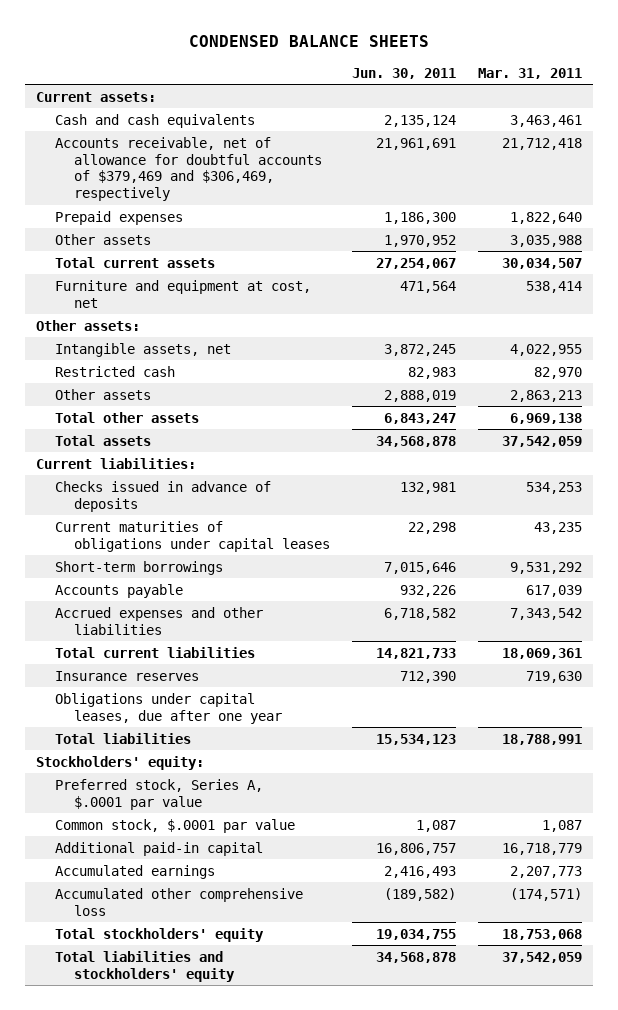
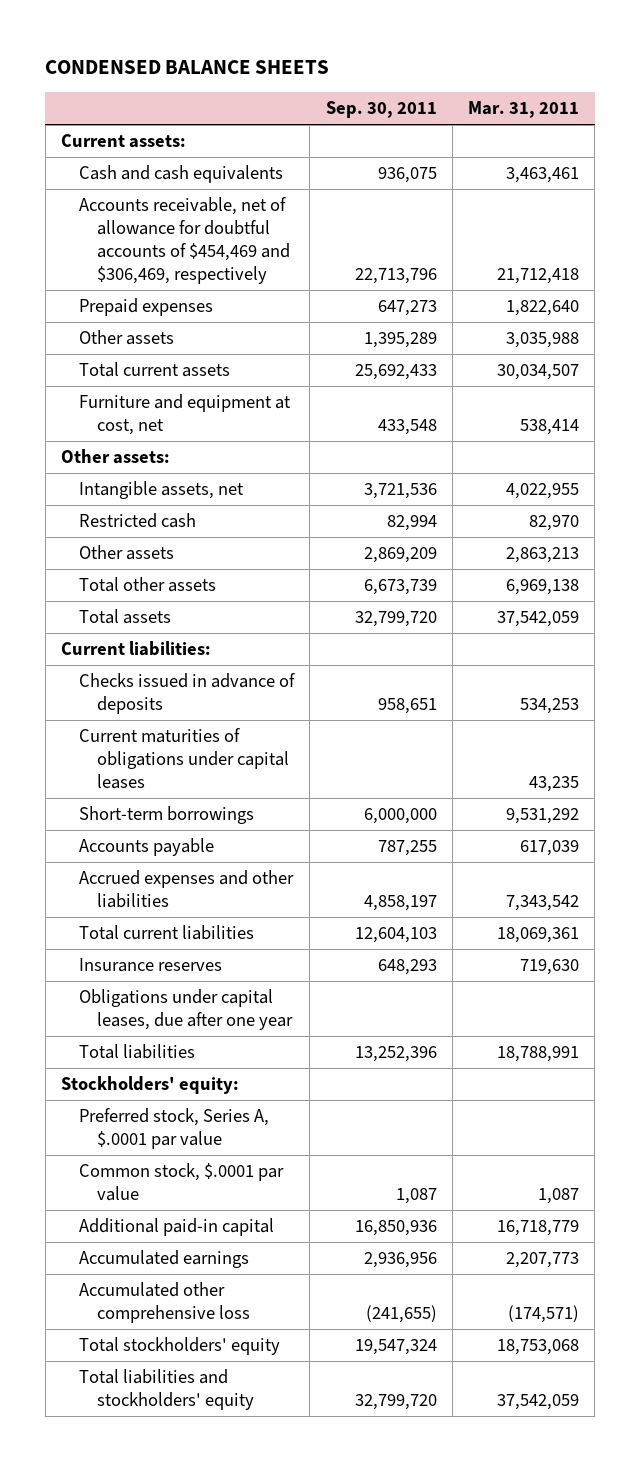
- | Jun. 30, 2011 | Mar. 31, 2011
+ | Sep. 30, 2011 | Mar. 31, 2011
- Accounts receivable, net of allowance for doubtful accounts of $379,469 and $306,469, respectively | 21,961,691 | 21,712,418
+ Accounts receivable, net of allowance for doubtful accounts of $454,469 and $306,469, respectively | 22,713,796 | 21,712,418

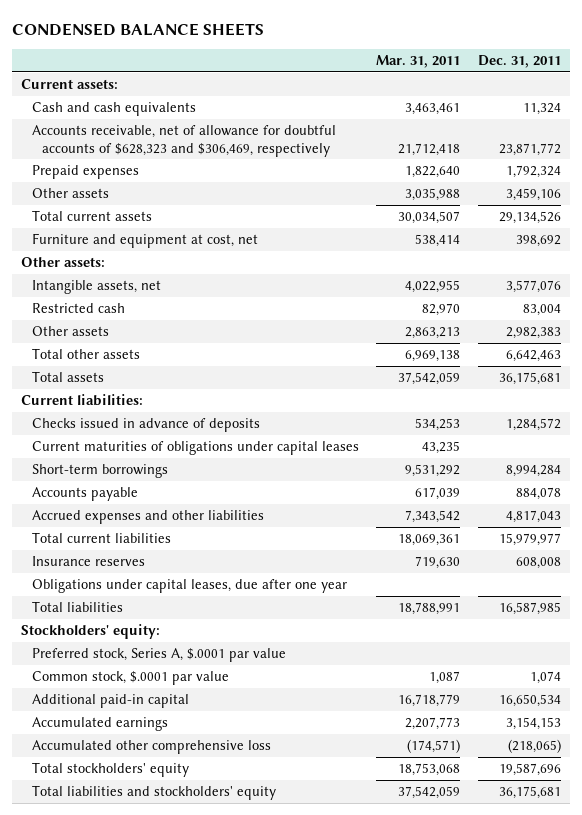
- | Sep. 30, 2011 | Mar. 31, 2011
+ | Mar. 31, 2011 | Dec. 31, 2011
- Accounts receivable, net of allowance for doubtful accounts of $454,469 and $306,469, respectively | 22,713,796 | 21,712,418
+ Accounts receivable, net of allowance for doubtful accounts of $628,323 and $306,469, respectively | 21,712,418 | 23,871,772

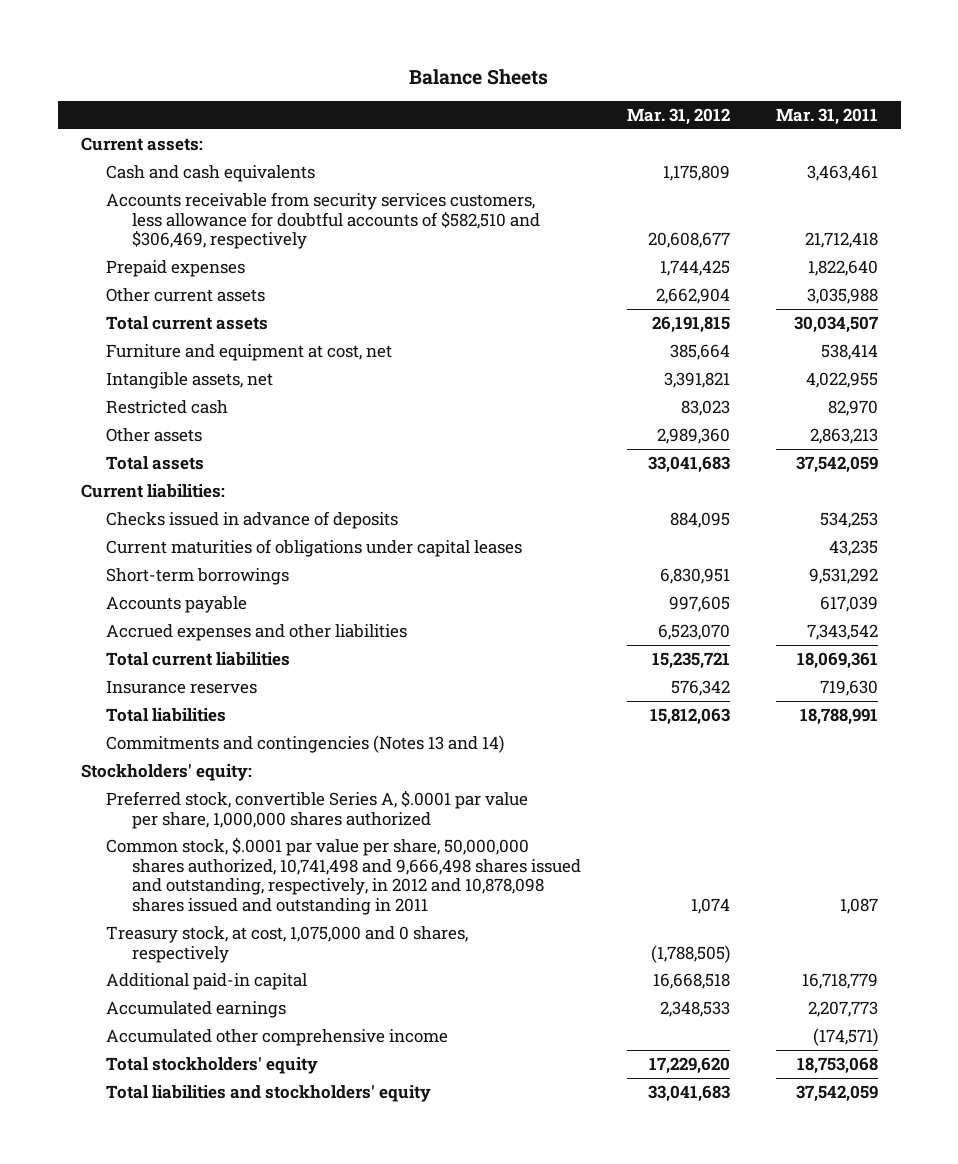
- CONDENSED BALANCE SHEETS
+ Balance Sheets
- | Mar. 31, 2011 | Dec. 31, 2011
+ | Mar. 31, 2012 | Mar. 31, 2011
- Accounts receivable, net of allowance for doubtful accounts of $628,323 and $306,469, respectively | 21,712,418 | 23,871,772
+ Accounts receivable from security services customers, less allowance for doubtful accounts of $582,510 and $306,469, respectively | 20,608,677 | 21,712,418
- Other assets | 3,035,988 | 3,459,106
+ Other current assets | 2,662,904 | 3,035,988
- Other assets:
- Total other assets | 6,969,138 | 6,642,463
- Obligations under capital leases, due after one year
+ Commitments and contingencies (Notes 13 and 14)
- Preferred stock, Series A, $.0001 par value
- Common stock, $.0001 par value | 1,087 | 1,074
+ Preferred stock, convertible Series A, $.0001 par value per share, 1,000,000 shares authorized
+ Common stock, $.0001 par value per share, 50,000,000 shares authorized, 10,741,498 and 9,666,498 shares issued and outstanding, respectively, in 2012 and 10,878,098 shares issued and outstanding in 2011 | 1,074 | 1,087
+ Treasury stock, at cost, 1,075,000 and 0 shares, respectively | (1,788,505) |
- Accumulated other comprehensive loss | (174,571) | (218,065)
+ Accumulated other comprehensive income | | (174,571)

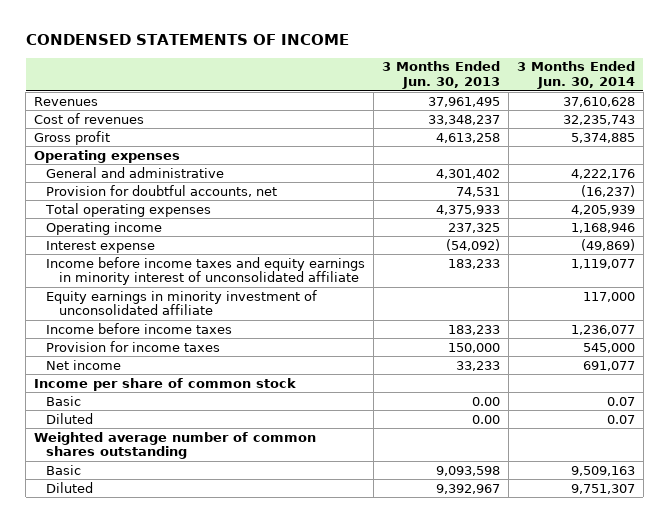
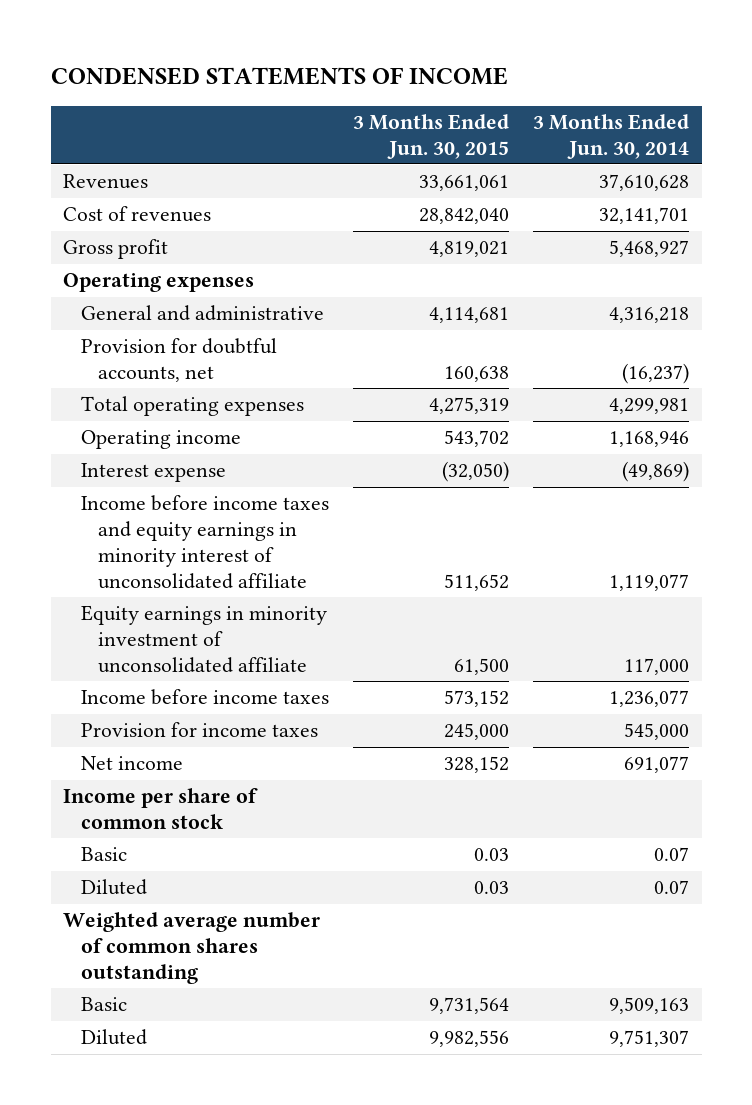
- | 3 Months Ended Jun. 30, 2013 | 3 Months Ended Jun. 30, 2014
+ | 3 Months Ended Jun. 30, 2015 | 3 Months Ended Jun. 30, 2014
- Cost of revenues | 33,348,237 | 32,235,743
- Gross profit | 4,613,258 | 5,374,885
+ Cost of revenues | 28,842,040 | 32,141,701
+ Gross profit | 4,819,021 | 5,468,927
- General and administrative | 4,301,402 | 4,222,176
+ General and administrative | 4,114,681 | 4,316,218
- Total operating expenses | 4,375,933 | 4,205,939
+ Total operating expenses | 4,275,319 | 4,299,981

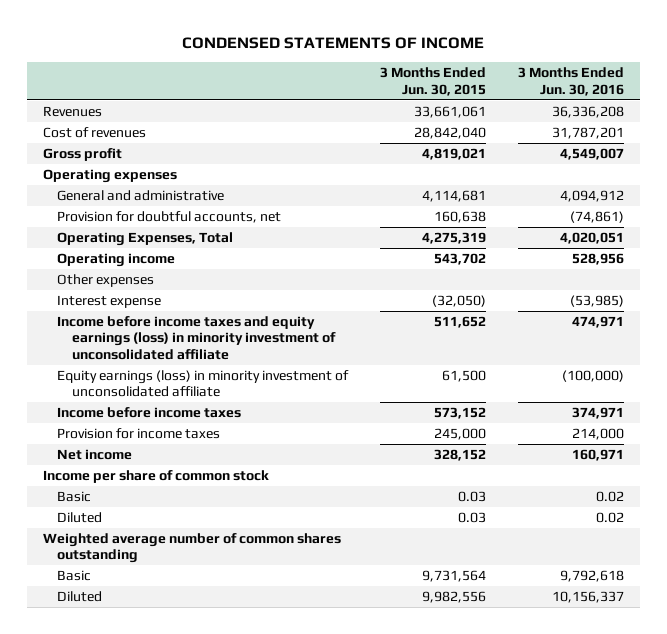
- | 3 Months Ended Jun. 30, 2015 | 3 Months Ended Jun. 30, 2014
+ | 3 Months Ended Jun. 30, 2015 | 3 Months Ended Jun. 30, 2016
- Total operating expenses | 4,275,319 | 4,299,981
+ Operating Expenses, Total | 4,275,319 | 4,020,051
+ Other expenses
- Income before income taxes and equity earnings in minority interest of unconsolidated affiliate | 511,652 | 1,119,077
- Equity earnings in minority investment of unconsolidated affiliate | 61,500 | 117,000
+ Income before income taxes and equity earnings (loss) in minority investment of unconsolidated affiliate | 511,652 | 474,971
+ Equity earnings (loss) in minority investment of unconsolidated affiliate | 61,500 | (100,000)

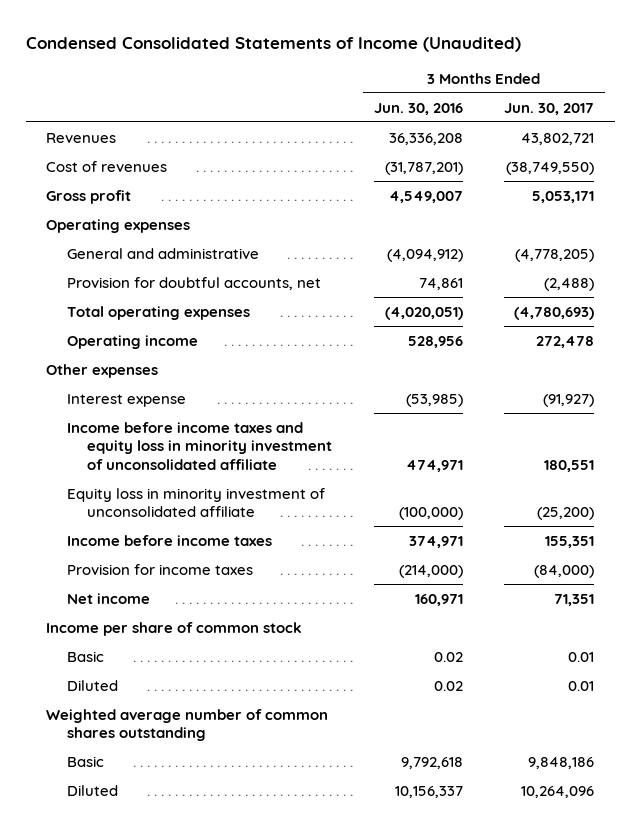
- CONDENSED STATEMENTS OF INCOME
+ Condensed Consolidated Statements of Income (Unaudited)
- | 3 Months Ended Jun. 30, 2015 | 3 Months Ended Jun. 30, 2016
+ | 3 Months Ended Jun. 30, 2016 | 3 Months Ended Jun. 30, 2017
- Cost of revenues | 28,842,040 | 31,787,201
+ Cost of revenues | (31,787,201) | (38,749,550)
- General and administrative | 4,114,681 | 4,094,912
- Provision for doubtful accounts, net | 160,638 | (74,861)
- Operating Expenses, Total | 4,275,319 | 4,020,051
+ General and administrative | (4,094,912) | (4,778,205)
+ Provision for doubtful accounts, net | 74,861 | (2,488)
+ Total operating expenses | (4,020,051) | (4,780,693)
- Income before income taxes and equity earnings (loss) in minority investment of unconsolidated affiliate | 511,652 | 474,971
- Equity earnings (loss) in minority investment of unconsolidated affiliate | 61,500 | (100,000)
+ Income before income taxes and equity loss in minority investment of unconsolidated affiliate | 474,971 | 180,551
+ Equity loss in minority investment of unconsolidated affiliate | (100,000) | (25,200)
- Provision for income taxes | 245,000 | 214,000
+ Provision for income taxes | (214,000) | (84,000)

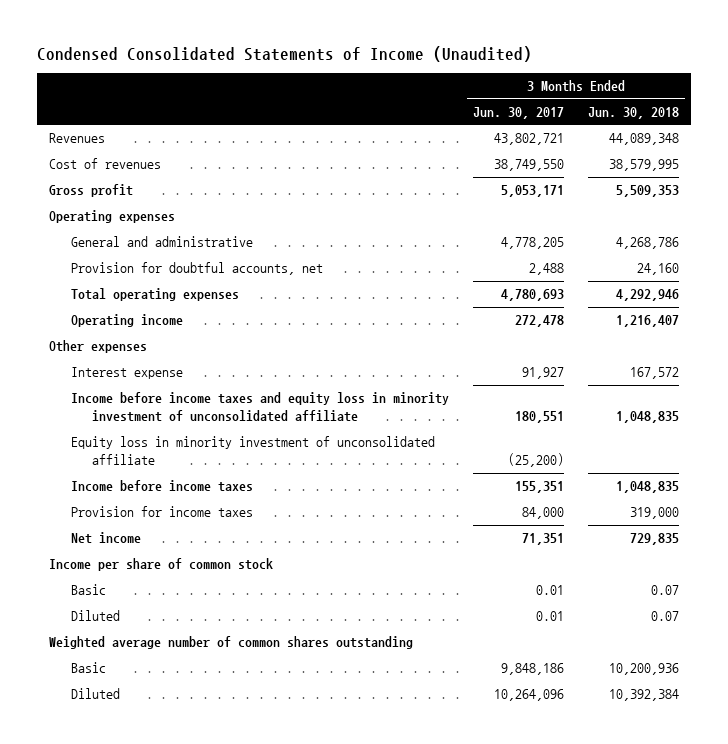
- | 3 Months Ended Jun. 30, 2016 | 3 Months Ended Jun. 30, 2017
+ | 3 Months Ended Jun. 30, 2017 | 3 Months Ended Jun. 30, 2018
- Cost of revenues | (31,787,201) | (38,749,550)
+ Cost of revenues | 38,749,550 | 38,579,995
- General and administrative | (4,094,912) | (4,778,205)
- Provision for doubtful accounts, net | 74,861 | (2,488)
- Total operating expenses | (4,020,051) | (4,780,693)
+ General and administrative | 4,778,205 | 4,268,786
+ Provision for doubtful accounts, net | 2,488 | 24,160
+ Total operating expenses | 4,780,693 | 4,292,946
- Interest expense | (53,985) | (91,927)
+ Interest expense | 91,927 | 167,572
- Provision for income taxes | (214,000) | (84,000)
+ Provision for income taxes | 84,000 | 319,000

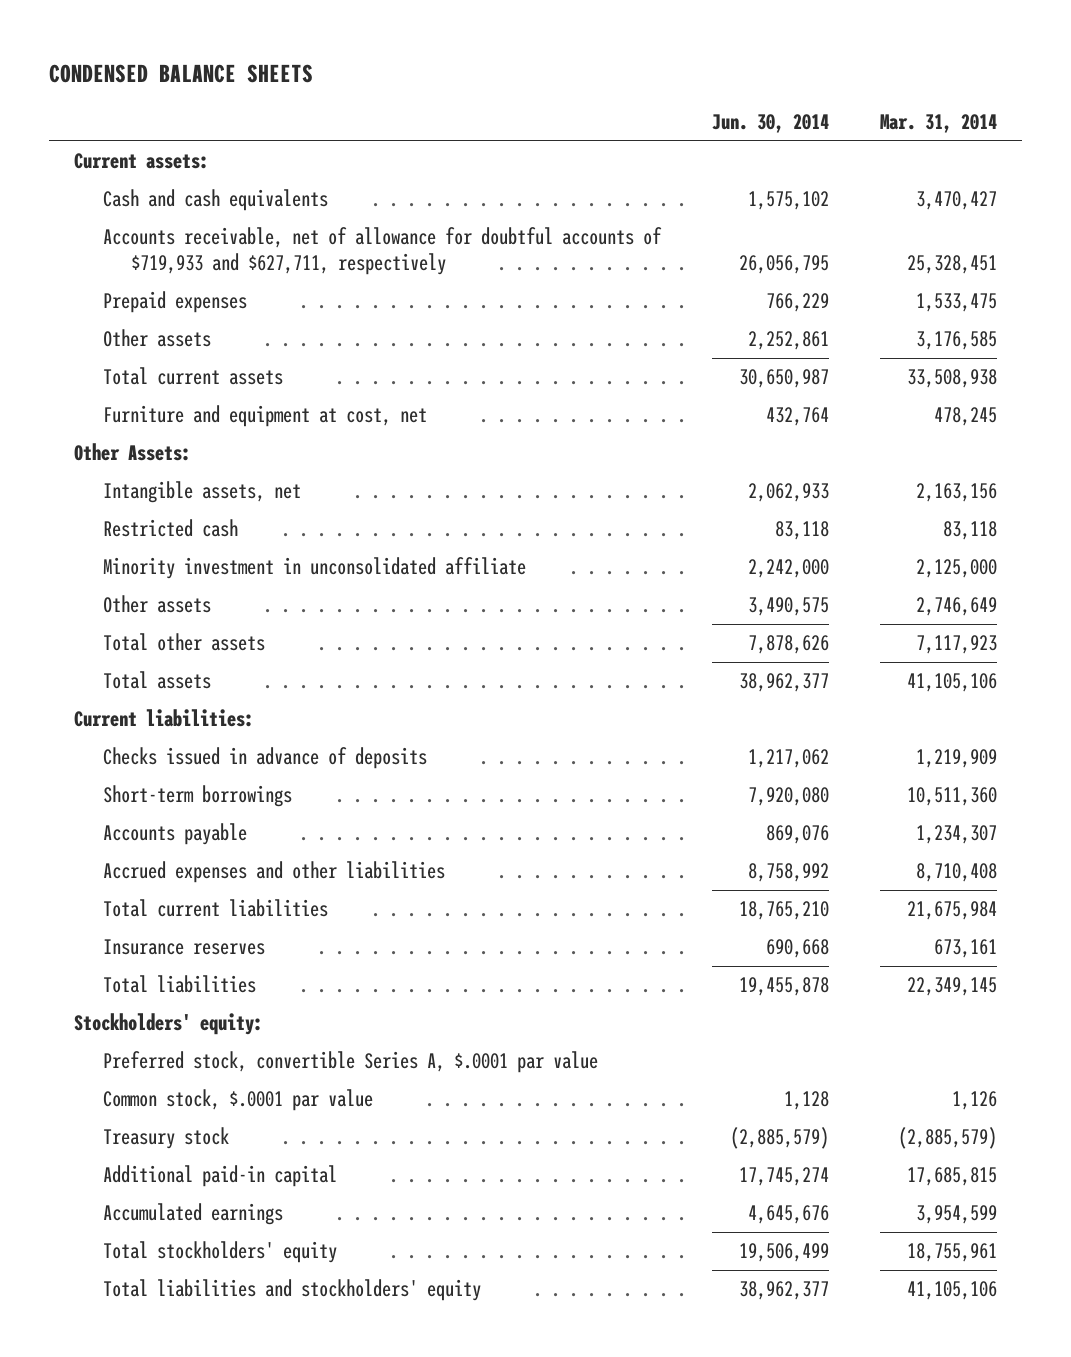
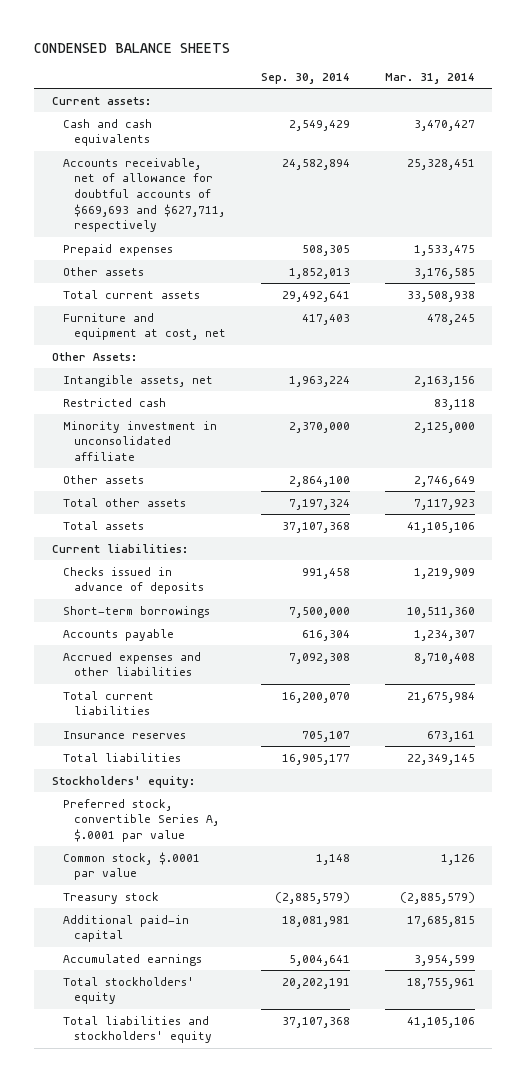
- | Jun. 30, 2014 | Mar. 31, 2014
+ | Sep. 30, 2014 | Mar. 31, 2014
- Accounts receivable, net of allowance for doubtful accounts of $719,933 and $627,711, respectively | 26,056,795 | 25,328,451
+ Accounts receivable, net of allowance for doubtful accounts of $669,693 and $627,711, respectively | 24,582,894 | 25,328,451

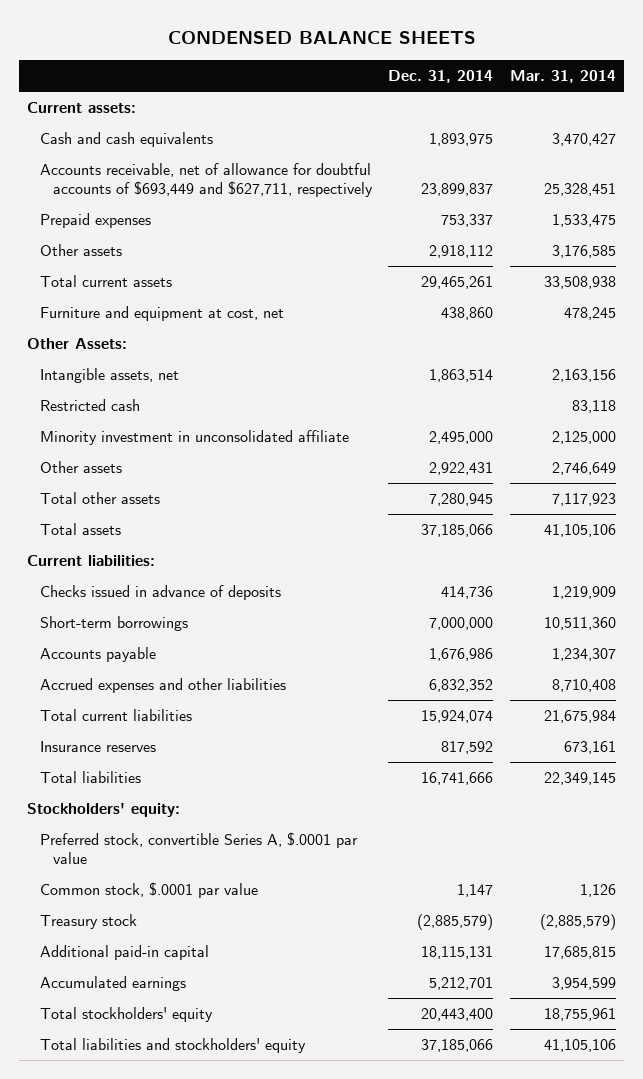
- | Sep. 30, 2014 | Mar. 31, 2014
+ | Dec. 31, 2014 | Mar. 31, 2014
- Accounts receivable, net of allowance for doubtful accounts of $669,693 and $627,711, respectively | 24,582,894 | 25,328,451
+ Accounts receivable, net of allowance for doubtful accounts of $693,449 and $627,711, respectively | 23,899,837 | 25,328,451

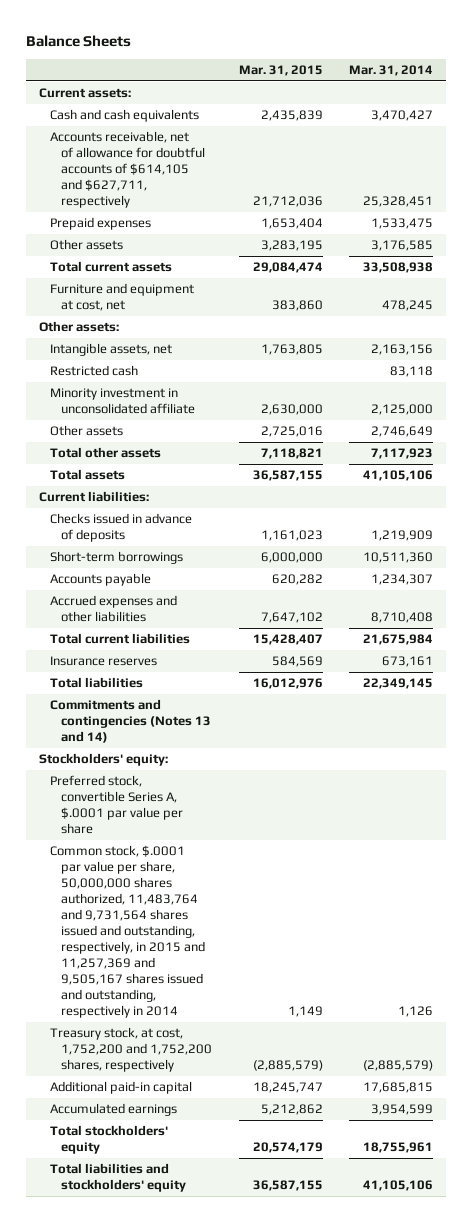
- CONDENSED BALANCE SHEETS
+ Balance Sheets
- | Dec. 31, 2014 | Mar. 31, 2014
+ | Mar. 31, 2015 | Mar. 31, 2014
- Accounts receivable, net of allowance for doubtful accounts of $693,449 and $627,711, respectively | 23,899,837 | 25,328,451
+ Accounts receivable, net of allowance for doubtful accounts of $614,105 and $627,711, respectively | 21,712,036 | 25,328,451
- Other Assets:
+ Other assets:
+ Commitments and contingencies (Notes 13 and 14)
- Preferred stock, convertible Series A, $.0001 par value
- Common stock, $.0001 par value | 1,147 | 1,126
- Treasury stock | (2,885,579) | (2,885,579)
+ Preferred stock, convertible Series A, $.0001 par value per share
+ Common stock, $.0001 par value per share, 50,000,000 shares authorized, 11,483,764 and 9,731,564 shares issued and outstanding, respectively, in 2015 and 11,257,369 and 9,505,167 shares issued and outstanding, respectively in 2014 | 1,149 | 1,126
+ Treasury stock, at cost, 1,752,200 and 1,752,200 shares, respectively | (2,885,579) | (2,885,579)

